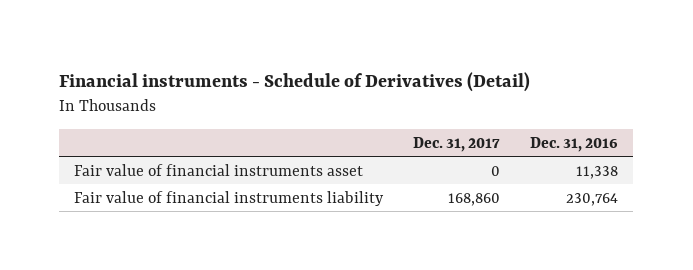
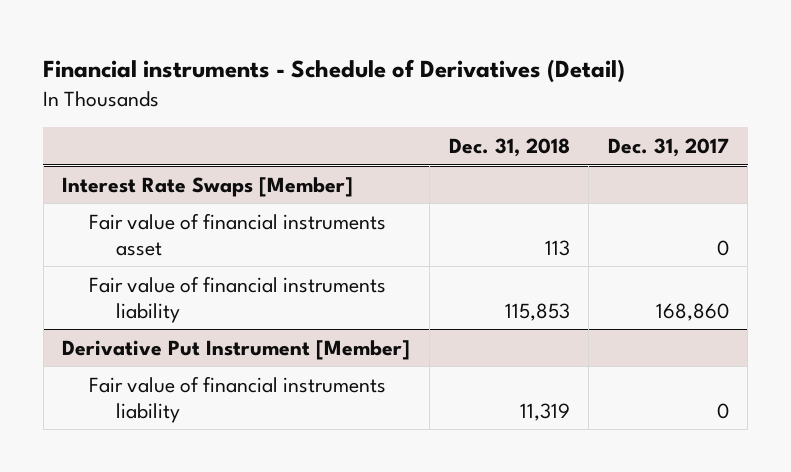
- | Dec. 31, 2017 | Dec. 31, 2016
+ | Dec. 31, 2018 | Dec. 31, 2017
+ Interest Rate Swaps [Member]
+ Derivative Put Instrument [Member]
+ Fair value of financial instruments liability | 11,319 | 0

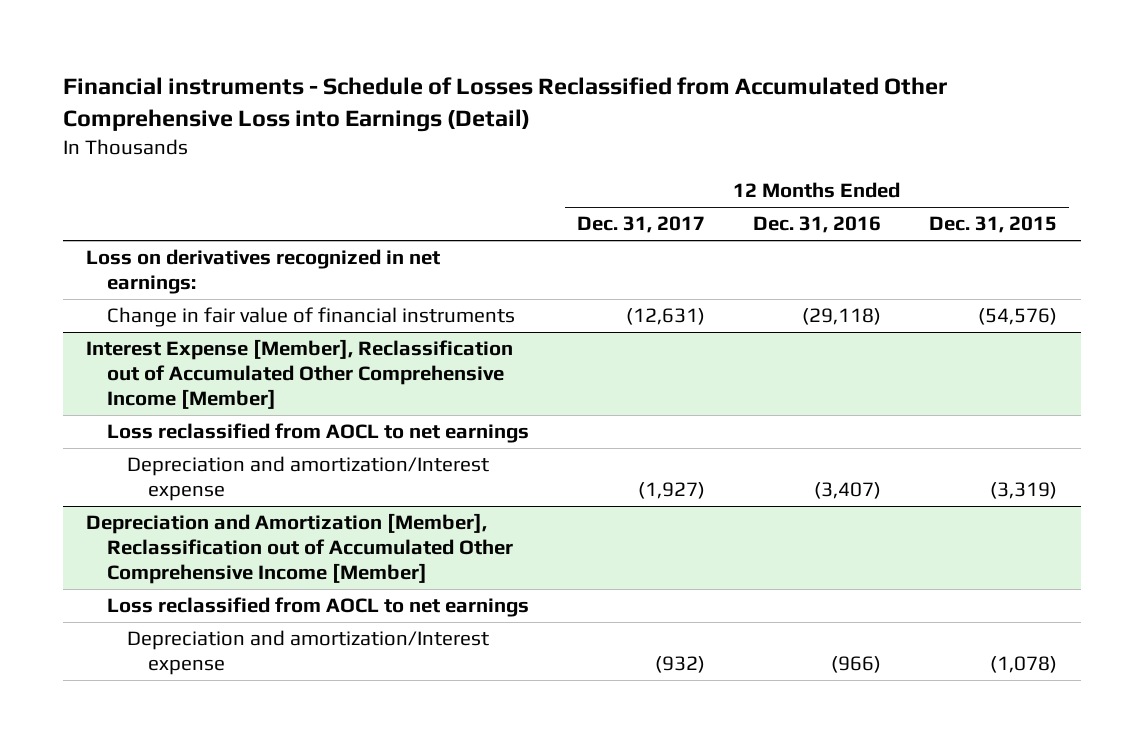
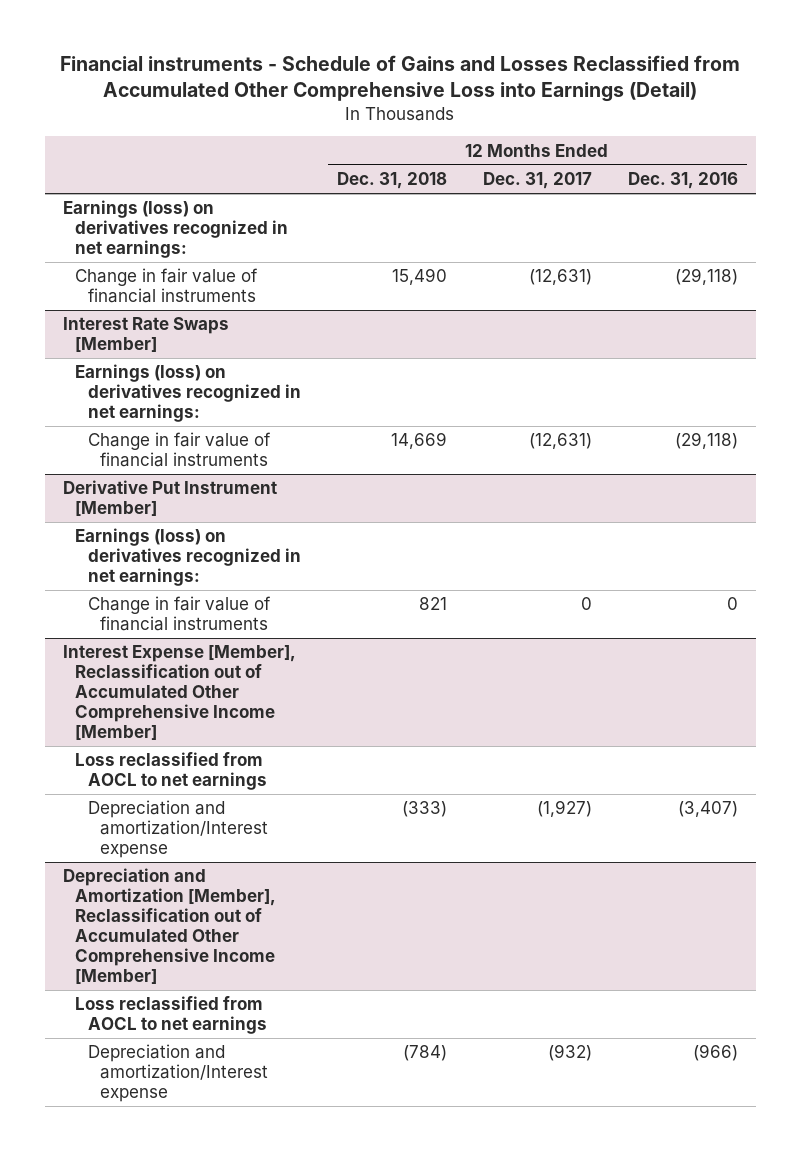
- Financial instruments - Schedule of Losses Reclassified from Accumulated Other Comprehensive Loss into Earnings (Detail)
+ Financial instruments - Schedule of Gains and Losses Reclassified from Accumulated Other Comprehensive Loss into Earnings (Detail)
- | 12 Months Ended Dec. 31, 2017 | 12 Months Ended Dec. 31, 2016 | 12 Months Ended Dec. 31, 2015
+ | 12 Months Ended Dec. 31, 2018 | 12 Months Ended Dec. 31, 2017 | 12 Months Ended Dec. 31, 2016
- Loss on derivatives recognized in net earnings:
+ Earnings (loss) on derivatives recognized in net earnings:
+ Interest Rate Swaps [Member]
+ Earnings (loss) on derivatives recognized in net earnings:
+ Change in fair value of financial instruments | 14,669 | (12,631) | (29,118)
+ Derivative Put Instrument [Member]
+ Earnings (loss) on derivatives recognized in net earnings:
+ Change in fair value of financial instruments | 821 | 0 | 0

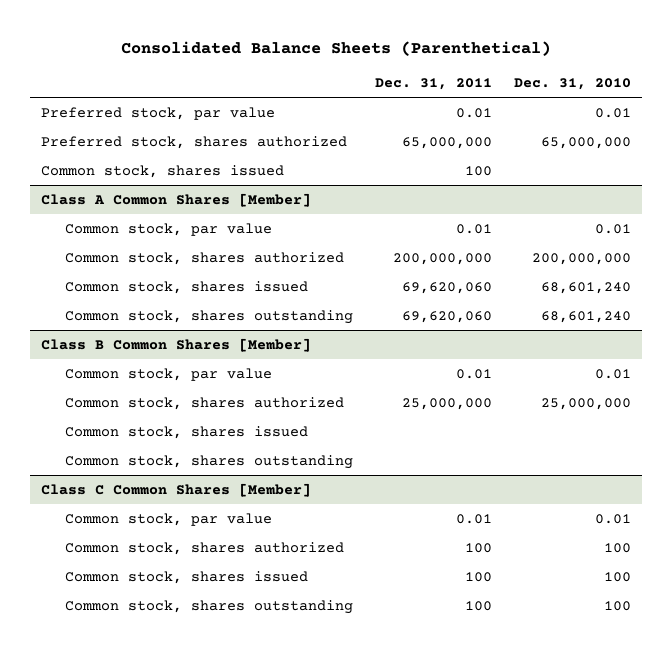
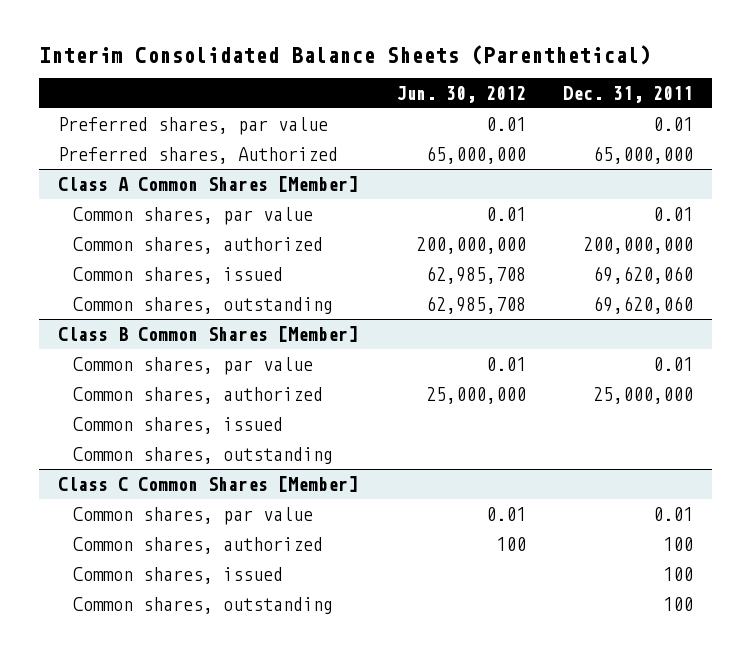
- Consolidated Balance Sheets (Parenthetical)
+ Interim Consolidated Balance Sheets (Parenthetical)
- | Dec. 31, 2011 | Dec. 31, 2010
+ | Jun. 30, 2012 | Dec. 31, 2011
- Preferred stock, par value | 0.01 | 0.01
- Preferred stock, shares authorized | 65,000,000 | 65,000,000
- Common stock, shares issued | 100 |
+ Preferred shares, par value | 0.01 | 0.01
+ Preferred shares, Authorized | 65,000,000 | 65,000,000
@ Class A Common Shares [Member]
- Common stock, par value | 0.01 | 0.01
- Common stock, shares authorized | 200,000,000 | 200,000,000
- Common stock, shares issued | 69,620,060 | 68,601,240
- Common stock, shares outstanding | 69,620,060 | 68,601,240
+ Common shares, par value | 0.01 | 0.01
+ Common shares, authorized | 200,000,000 | 200,000,000
+ Common shares, issued | 62,985,708 | 69,620,060
+ Common shares, outstanding | 62,985,708 | 69,620,060
@ Class B Common Shares [Member]
- Common stock, par value | 0.01 | 0.01
- Common stock, shares authorized | 25,000,000 | 25,000,000
- Common stock, shares issued
- Common stock, shares outstanding
+ Common shares, par value | 0.01 | 0.01
+ Common shares, authorized | 25,000,000 | 25,000,000
+ Common shares, issued
+ Common shares, outstanding
@ Class C Common Shares [Member]
- Common stock, par value | 0.01 | 0.01
- Common stock, shares authorized | 100 | 100
- Common stock, shares issued | 100 | 100
- Common stock, shares outstanding | 100 | 100
+ Common shares, par value | 0.01 | 0.01
+ Common shares, authorized | 100 | 100
+ Common shares, issued | | 100
+ Common shares, outstanding | | 100

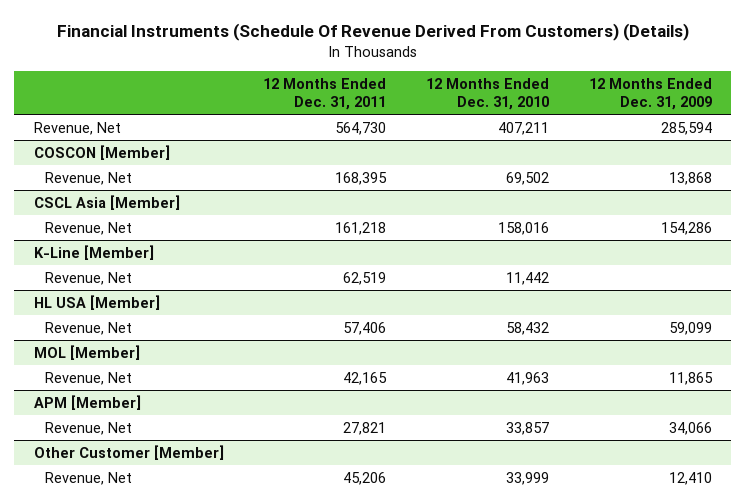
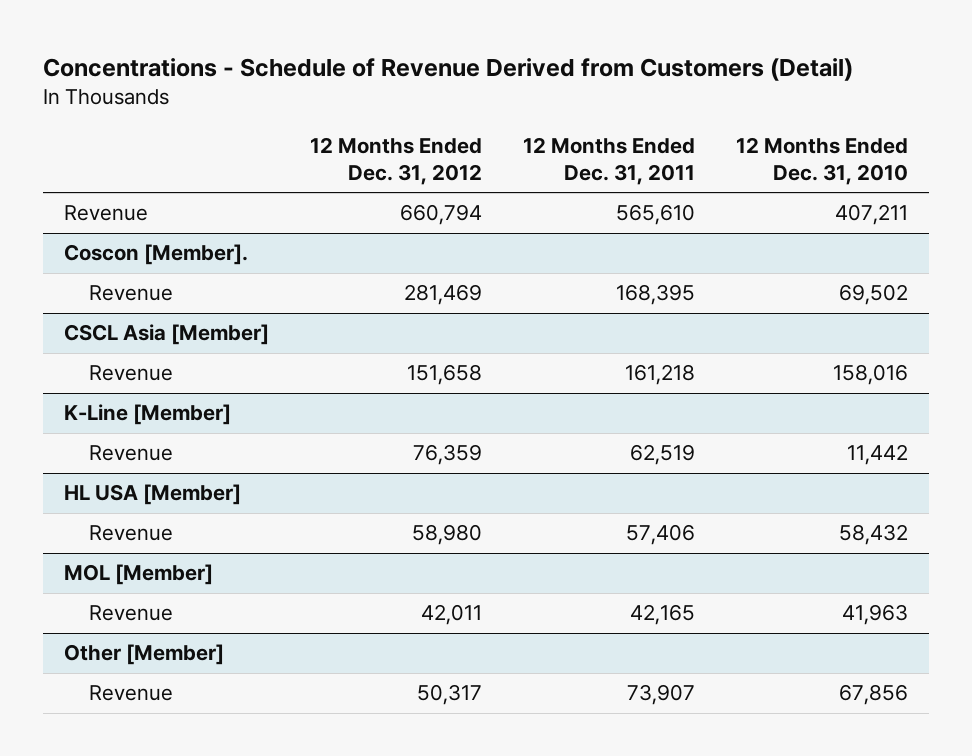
- Financial Instruments (Schedule Of Revenue Derived From Customers) (Details)
+ Concentrations - Schedule of Revenue Derived from Customers (Detail)
- | 12 Months Ended Dec. 31, 2011 | 12 Months Ended Dec. 31, 2010 | 12 Months Ended Dec. 31, 2009
+ | 12 Months Ended Dec. 31, 2012 | 12 Months Ended Dec. 31, 2011 | 12 Months Ended Dec. 31, 2010
- Revenue, Net | 564,730 | 407,211 | 285,594
- COSCON [Member]
- Revenue, Net | 168,395 | 69,502 | 13,868
+ Revenue | 660,794 | 565,610 | 407,211
+ Coscon [Member].
+ Revenue | 281,469 | 168,395 | 69,502
@ CSCL Asia [Member]
- Revenue, Net | 161,218 | 158,016 | 154,286
+ Revenue | 151,658 | 161,218 | 158,016
@ K-Line [Member]
- Revenue, Net | 62,519 | 11,442 |
+ Revenue | 76,359 | 62,519 | 11,442
@ HL USA [Member]
- Revenue, Net | 57,406 | 58,432 | 59,099
+ Revenue | 58,980 | 57,406 | 58,432
@ MOL [Member]
- Revenue, Net | 42,165 | 41,963 | 11,865
- APM [Member]
- Revenue, Net | 27,821 | 33,857 | 34,066
- Other Customer [Member]
- Revenue, Net | 45,206 | 33,999 | 12,410
@ MOL [Member]
+ Revenue | 42,011 | 42,165 | 41,963
+ Other [Member]
+ Revenue | 50,317 | 73,907 | 67,856

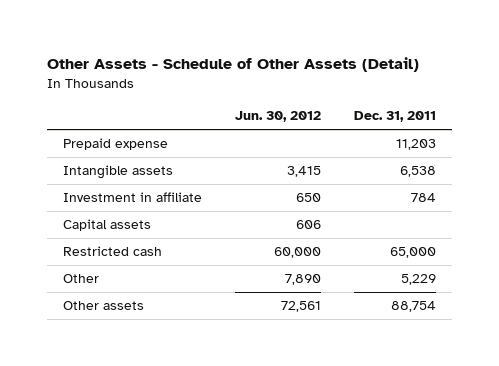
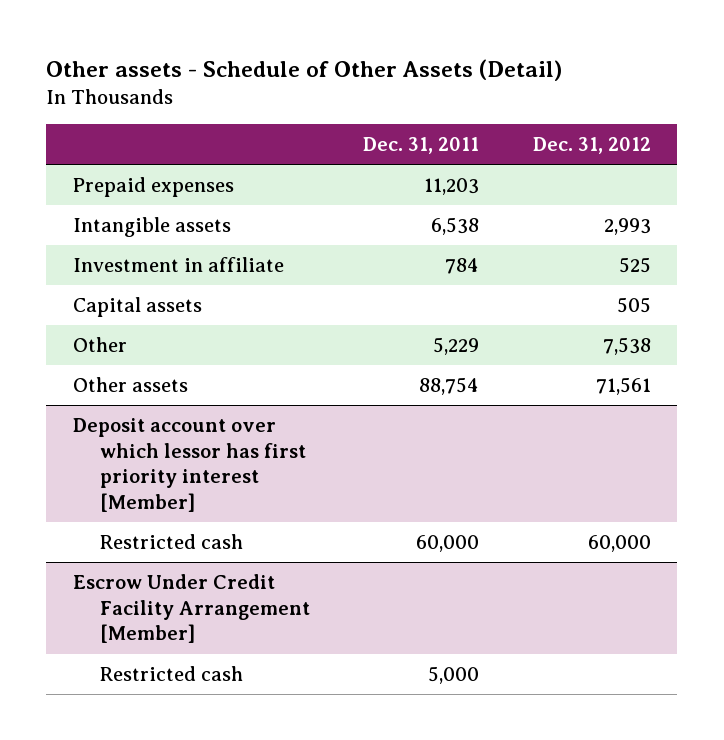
- Other Assets - Schedule of Other Assets (Detail)
+ Other assets - Schedule of Other Assets (Detail)
- | Jun. 30, 2012 | Dec. 31, 2011
+ | Dec. 31, 2011 | Dec. 31, 2012
- Prepaid expense | | 11,203
+ Prepaid expenses | 11,203 |
- Restricted cash | 60,000 | 65,000
+ Deposit account over which lessor has first priority interest [Member]
+ Restricted cash | 60,000 | 60,000
+ Escrow Under Credit Facility Arrangement [Member]
+ Restricted cash | 5,000 |

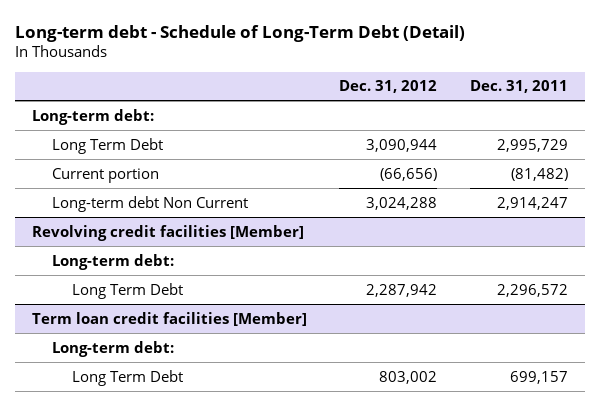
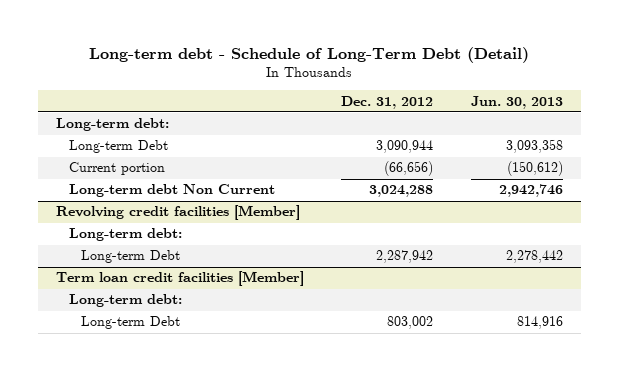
- | Dec. 31, 2012 | Dec. 31, 2011
+ | Dec. 31, 2012 | Jun. 30, 2013
- Long Term Debt | 3,090,944 | 2,995,729
+ Long-term Debt | 3,090,944 | 3,093,358
@ Revolving credit facilities [Member]
- Long Term Debt | 2,287,942 | 2,296,572
+ Long-term Debt | 2,287,942 | 2,278,442
@ Term loan credit facilities [Member]
- Long Term Debt | 803,002 | 699,157
+ Long-term Debt | 803,002 | 814,916

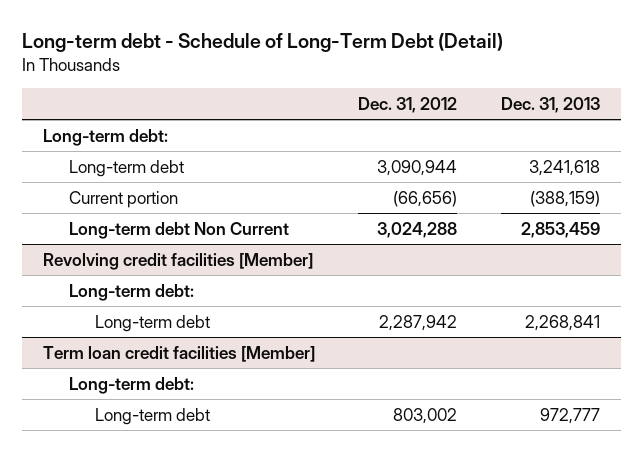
- | Dec. 31, 2012 | Jun. 30, 2013
+ | Dec. 31, 2012 | Dec. 31, 2013
- Long-term Debt | 3,090,944 | 3,093,358
+ Long-term debt | 3,090,944 | 3,241,618
@ Revolving credit facilities [Member]
- Long-term Debt | 2,287,942 | 2,278,442
+ Long-term debt | 2,287,942 | 2,268,841
@ Term loan credit facilities [Member]
- Long-term Debt | 803,002 | 814,916
+ Long-term debt | 803,002 | 972,777

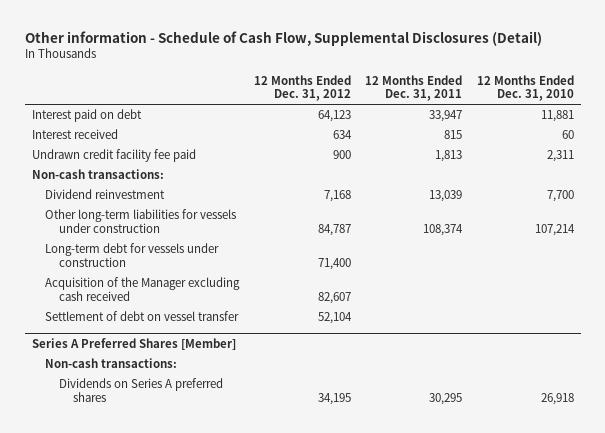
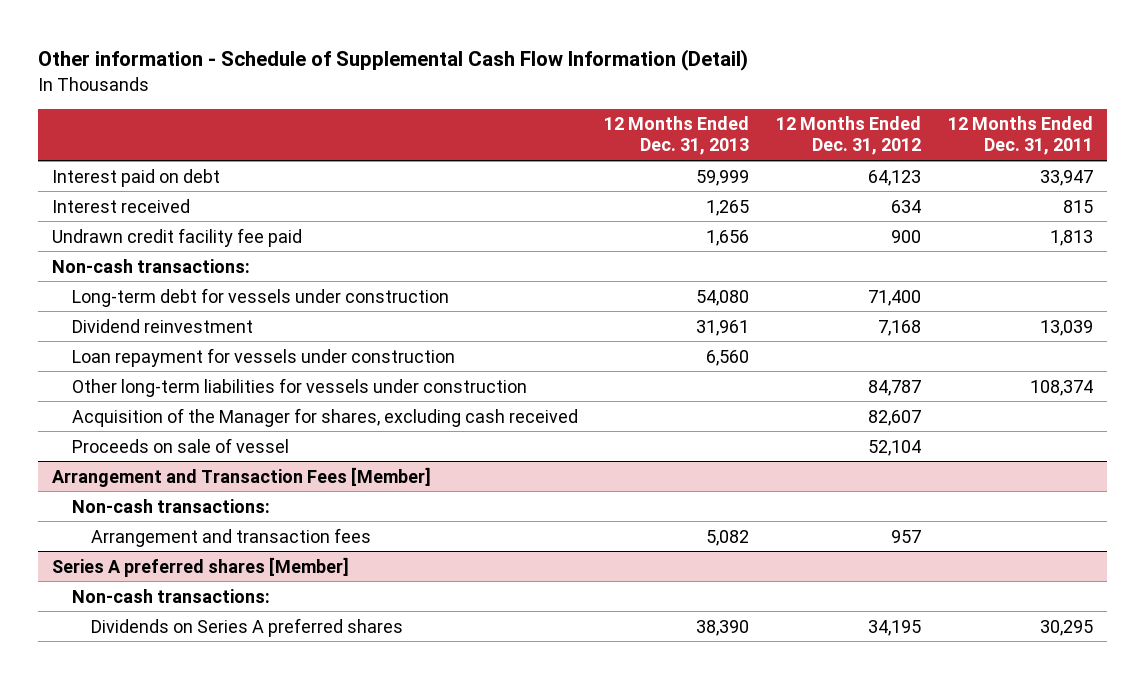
- Other information - Schedule of Cash Flow, Supplemental Disclosures (Detail)
+ Other information - Schedule of Supplemental Cash Flow Information (Detail)
- | 12 Months Ended Dec. 31, 2012 | 12 Months Ended Dec. 31, 2011 | 12 Months Ended Dec. 31, 2010
+ | 12 Months Ended Dec. 31, 2013 | 12 Months Ended Dec. 31, 2012 | 12 Months Ended Dec. 31, 2011
moved up: Long-term debt for vessels under construction | 54,080 | 71,400 |
+ Loan repayment for vessels under construction | 6,560 | |
- Acquisition of the Manager excluding cash received | 82,607 | |
- Settlement of debt on vessel transfer | 52,104 | |
- Series A Preferred Shares [Member]
+ Acquisition of the Manager for shares, excluding cash received | | 82,607 |
+ Proceeds on sale of vessel | | 52,104 |
+ Arrangement and Transaction Fees [Member]
+ Arrangement and transaction fees | 5,082 | 957 |
+ Series A preferred shares [Member]
+ Non-cash transactions:

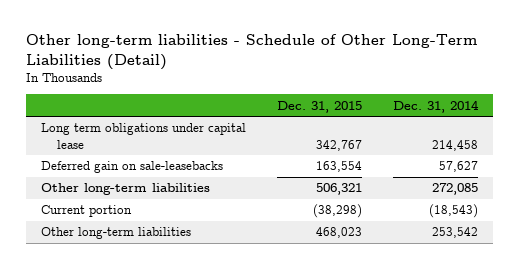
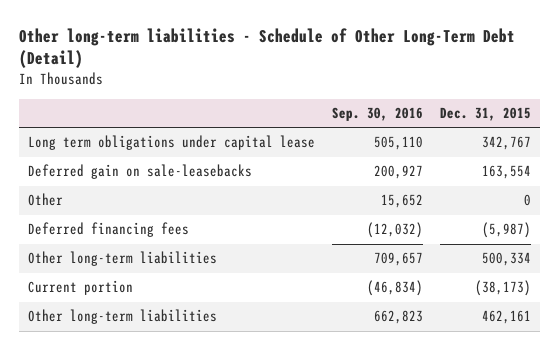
- Other long-term liabilities - Schedule of Other Long-Term Liabilities (Detail)
+ Other long-term liabilities - Schedule of Other Long-Term Debt (Detail)
- | Dec. 31, 2015 | Dec. 31, 2014
+ | Sep. 30, 2016 | Dec. 31, 2015
- Other long-term liabilities | 506,321 | 272,085
- Current portion | (38,298) | (18,543)
- Other long-term liabilities | 468,023 | 253,542
+ Other | 15,652 | 0
+ Deferred financing fees | (12,032) | (5,987)
+ Other long-term liabilities | 709,657 | 500,334
+ Current portion | (46,834) | (38,173)
+ Other long-term liabilities | 662,823 | 462,161

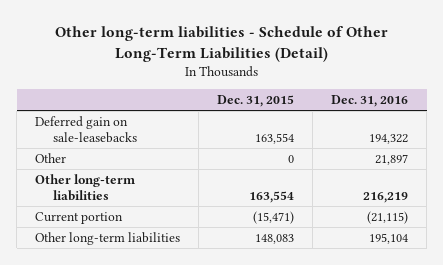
- Other long-term liabilities - Schedule of Other Long-Term Debt (Detail)
+ Other long-term liabilities - Schedule of Other Long-Term Liabilities (Detail)
- | Sep. 30, 2016 | Dec. 31, 2015
+ | Dec. 31, 2015 | Dec. 31, 2016
- Long term obligations under capital lease | 505,110 | 342,767
- Deferred financing fees | (12,032) | (5,987)
- Other long-term liabilities | 709,657 | 500,334
- Current portion | (46,834) | (38,173)
- Other long-term liabilities | 662,823 | 462,161
+ Other long-term liabilities | 163,554 | 216,219
+ Current portion | (15,471) | (21,115)
+ Other long-term liabilities | 148,083 | 195,104

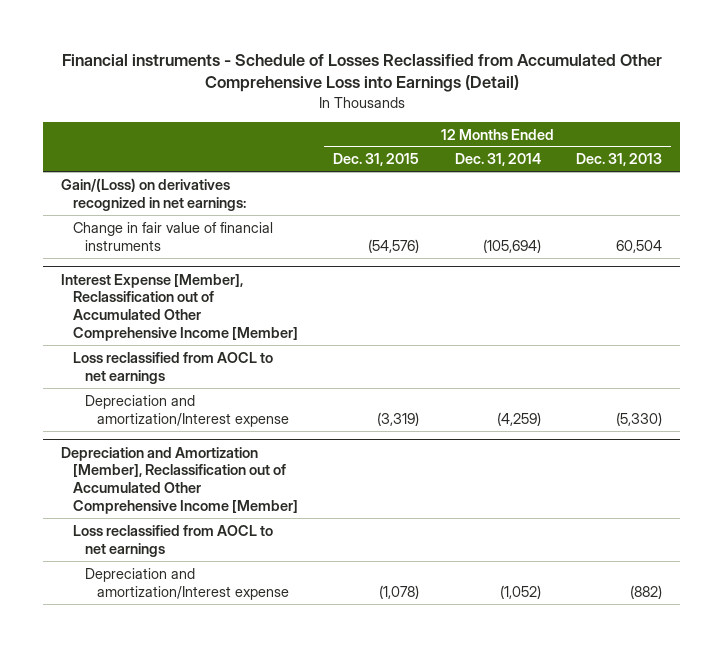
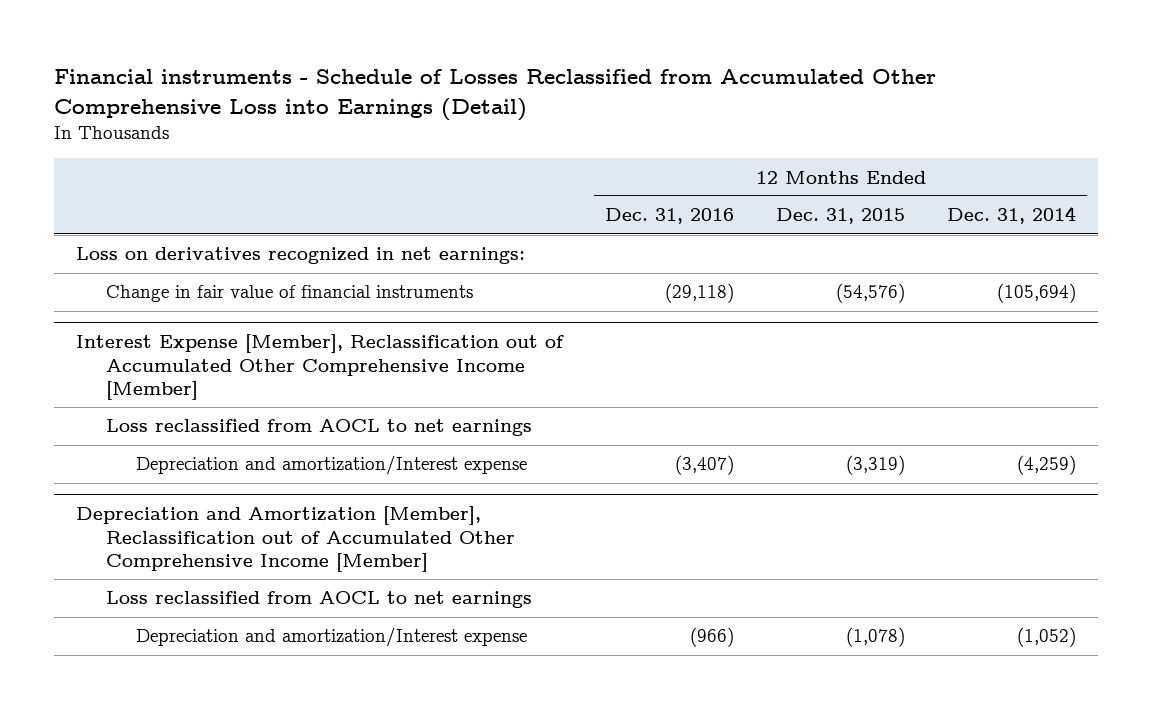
- | 12 Months Ended Dec. 31, 2015 | 12 Months Ended Dec. 31, 2014 | 12 Months Ended Dec. 31, 2013
+ | 12 Months Ended Dec. 31, 2016 | 12 Months Ended Dec. 31, 2015 | 12 Months Ended Dec. 31, 2014
- Gain/(Loss) on derivatives recognized in net earnings:
+ Loss on derivatives recognized in net earnings:

